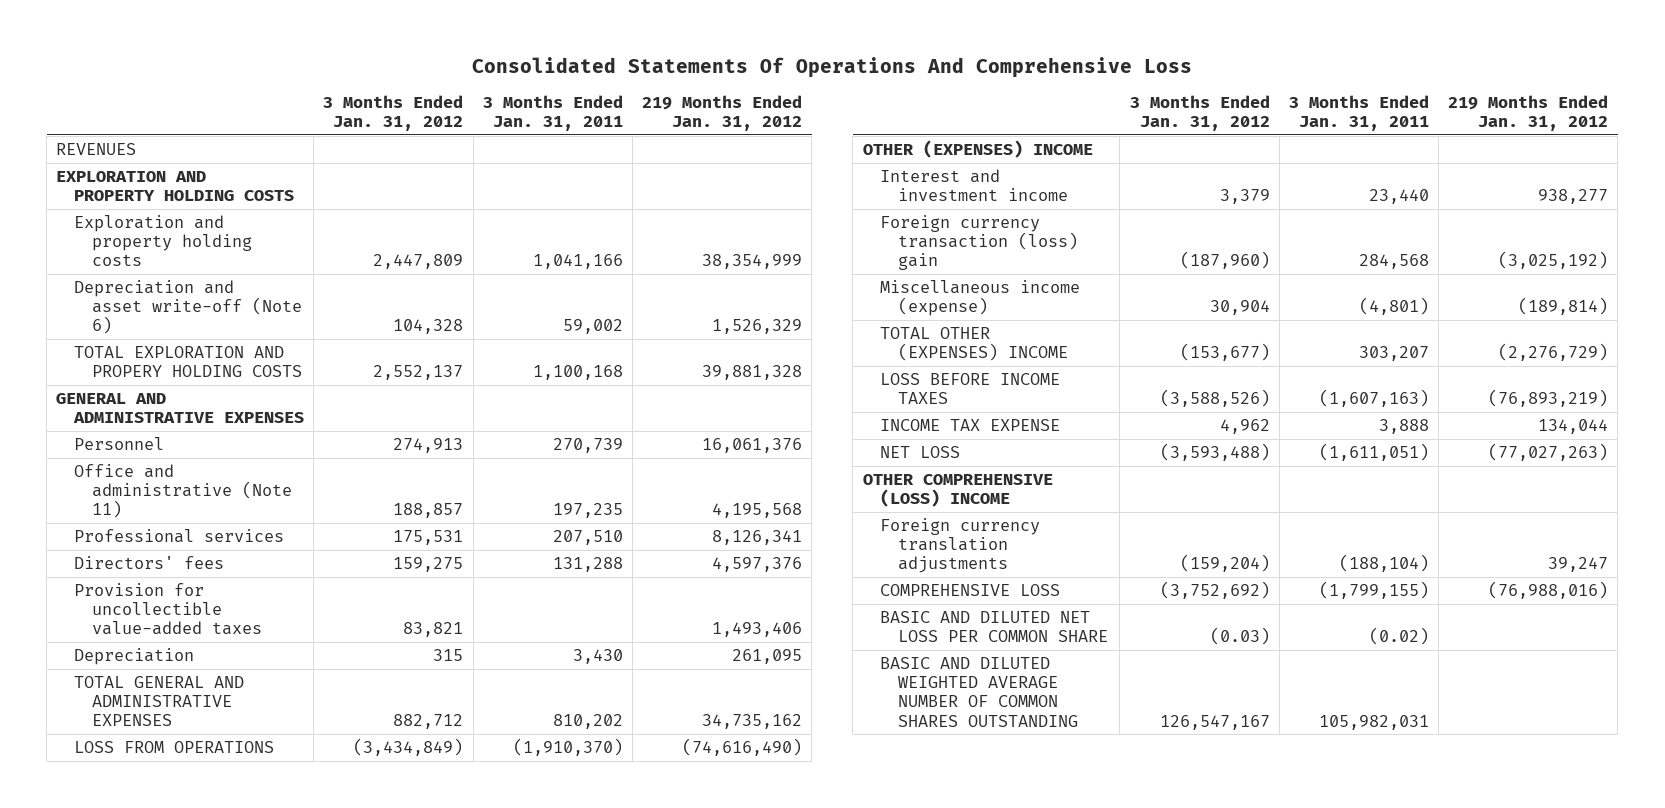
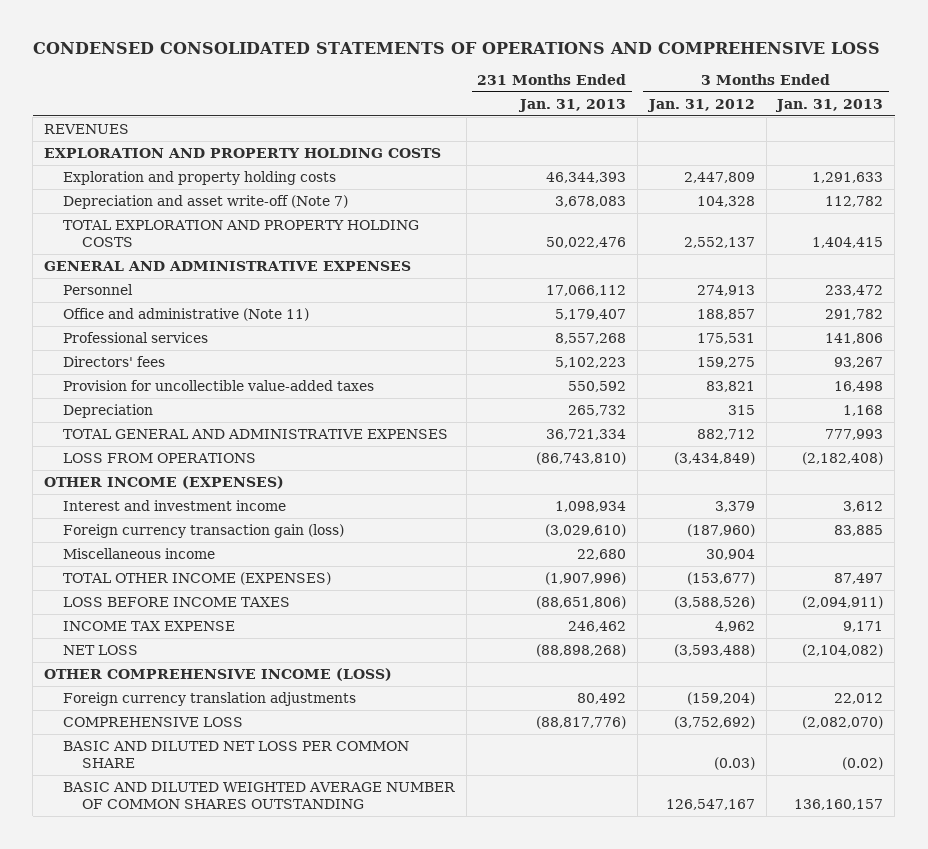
- Consolidated Statements Of Operations And Comprehensive Loss
+ CONDENSED CONSOLIDATED STATEMENTS OF OPERATIONS AND COMPREHENSIVE LOSS
- | 3 Months Ended Jan. 31, 2012 | 3 Months Ended Jan. 31, 2011 | 219 Months Ended Jan. 31, 2012
+ | 231 Months Ended Jan. 31, 2013 | 3 Months Ended Jan. 31, 2012 | 3 Months Ended Jan. 31, 2013
- Depreciation and asset write-off (Note 6) | 104,328 | 59,002 | 1,526,329
- TOTAL EXPLORATION AND PROPERY HOLDING COSTS | 2,552,137 | 1,100,168 | 39,881,328
+ Depreciation and asset write-off (Note 7) | 3,678,083 | 104,328 | 112,782
+ TOTAL EXPLORATION AND PROPERTY HOLDING COSTS | 50,022,476 | 2,552,137 | 1,404,415
- OTHER (EXPENSES) INCOME
+ OTHER INCOME (EXPENSES)
- Foreign currency transaction (loss) gain | (187,960) | 284,568 | (3,025,192)
- Miscellaneous income (expense) | 30,904 | (4,801) | (189,814)
- TOTAL OTHER (EXPENSES) INCOME | (153,677) | 303,207 | (2,276,729)
+ Foreign currency transaction gain (loss) | (3,029,610) | (187,960) | 83,885
+ Miscellaneous income | 22,680 | 30,904 |
+ TOTAL OTHER INCOME (EXPENSES) | (1,907,996) | (153,677) | 87,497
- OTHER COMPREHENSIVE (LOSS) INCOME
+ OTHER COMPREHENSIVE INCOME (LOSS)

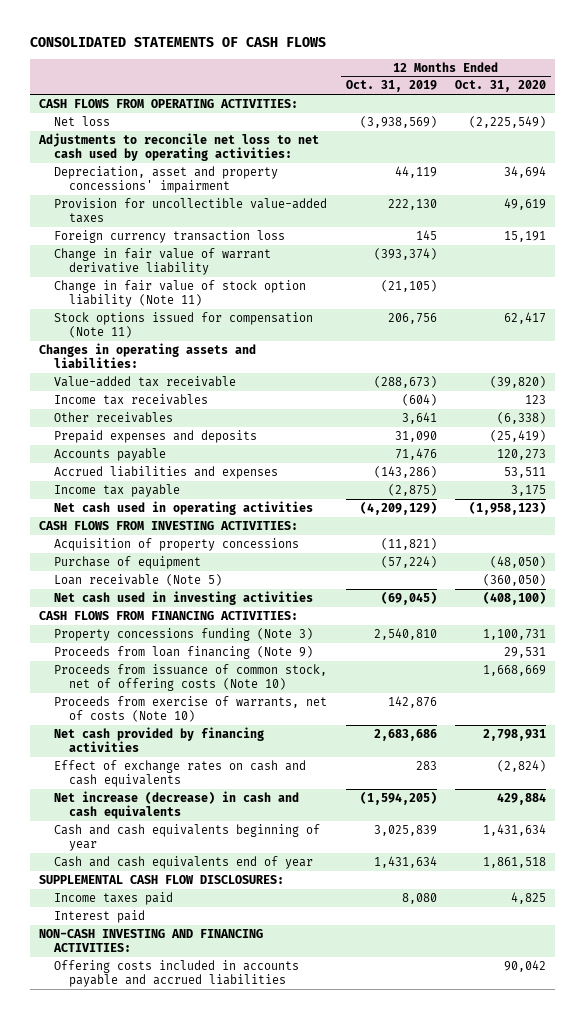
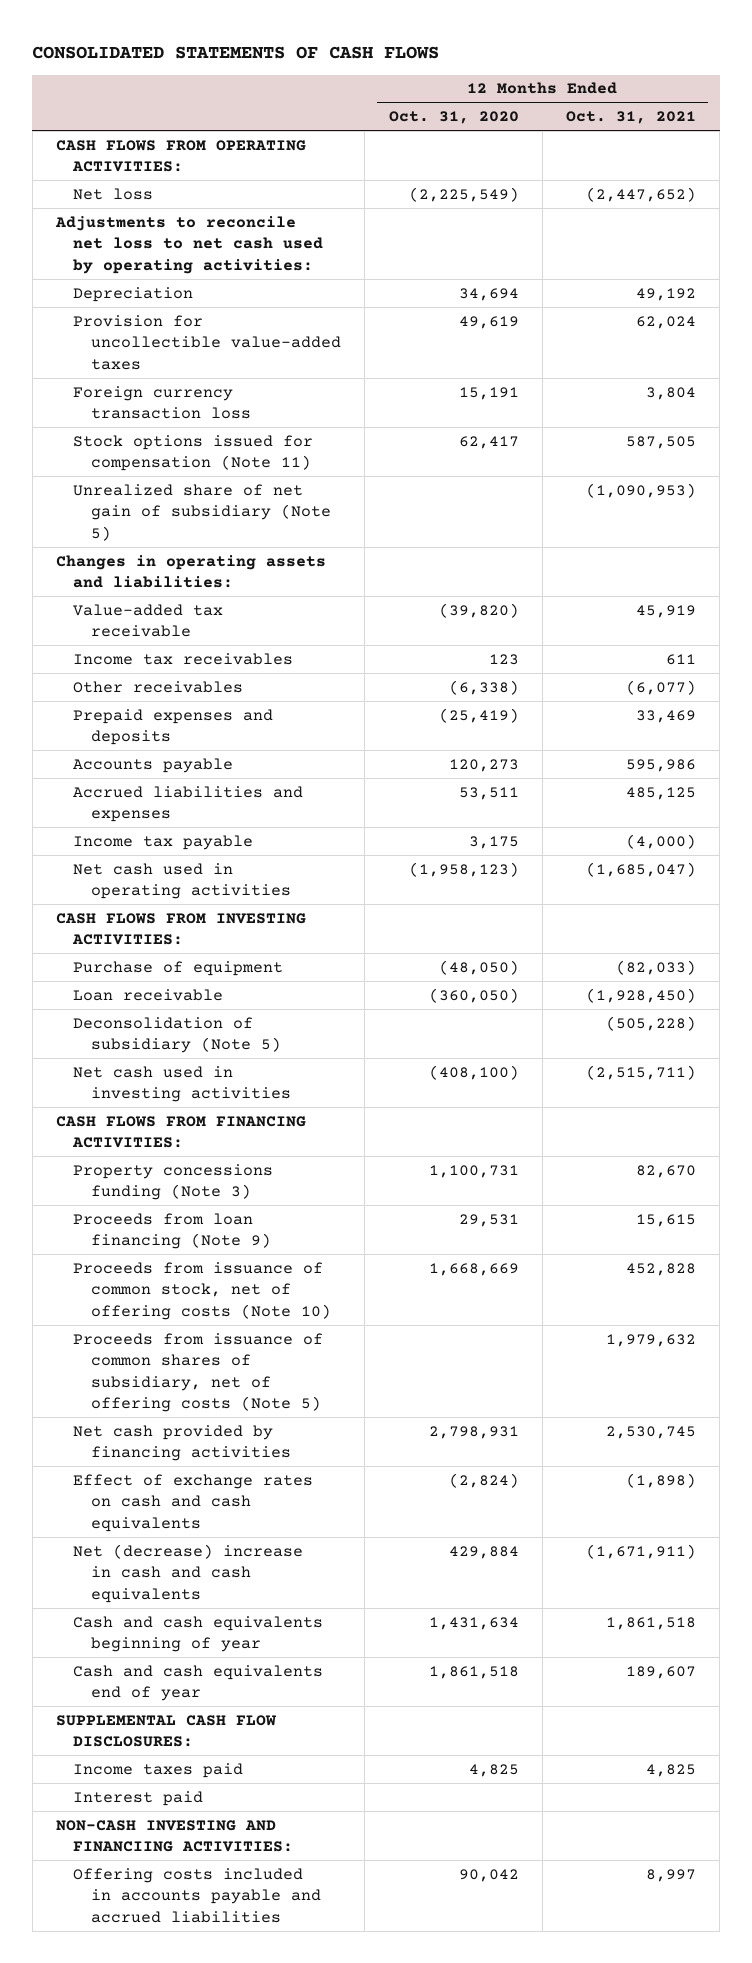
- | 12 Months Ended Oct. 31, 2019 | 12 Months Ended Oct. 31, 2020
+ | 12 Months Ended Oct. 31, 2020 | 12 Months Ended Oct. 31, 2021
- Depreciation, asset and property concessions' impairment | 44,119 | 34,694
+ Depreciation | 34,694 | 49,192
- Change in fair value of warrant derivative liability | (393,374) |
- Change in fair value of stock option liability (Note 11) | (21,105) |
+ Unrealized share of net gain of subsidiary (Note 5) | | (1,090,953)
- Acquisition of property concessions | (11,821) |
- Loan receivable (Note 5) | | (360,050)
+ Loan receivable | (360,050) | (1,928,450)
+ Deconsolidation of subsidiary (Note 5) | | (505,228)
- Proceeds from exercise of warrants, net of costs (Note 10) | 142,876 |
+ Proceeds from issuance of common shares of subsidiary, net of offering costs (Note 5) | | 1,979,632
- Net increase (decrease) in cash and cash equivalents | (1,594,205) | 429,884
+ Net (decrease) increase in cash and cash equivalents | 429,884 | (1,671,911)
- NON-CASH INVESTING AND FINANCING ACTIVITIES:
+ NON-CASH INVESTING AND FINANCIING ACTIVITIES:

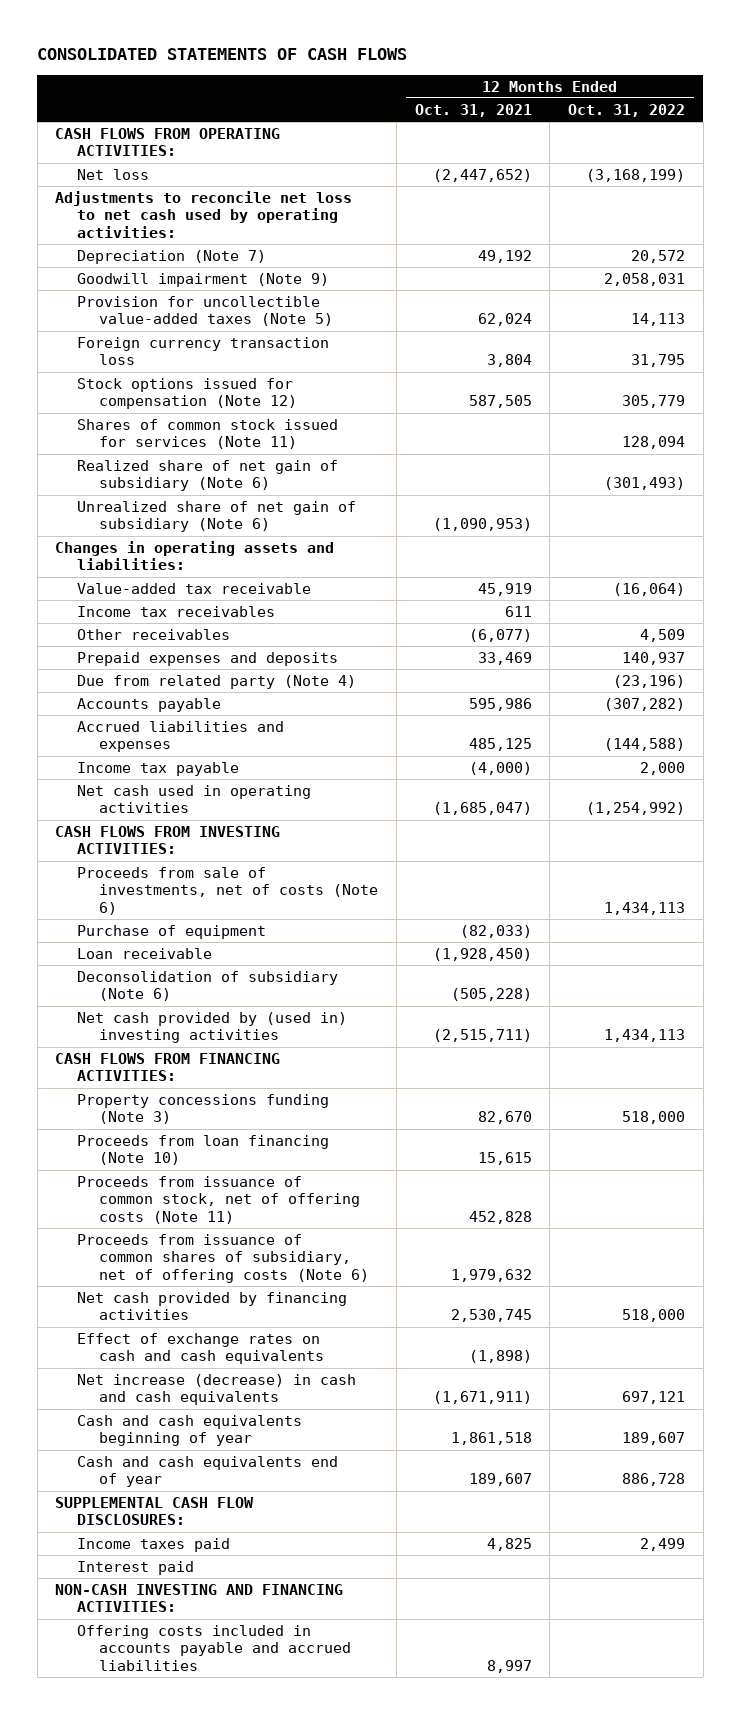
- | 12 Months Ended Oct. 31, 2020 | 12 Months Ended Oct. 31, 2021
+ | 12 Months Ended Oct. 31, 2021 | 12 Months Ended Oct. 31, 2022
- Depreciation | 34,694 | 49,192
- Provision for uncollectible value-added taxes | 49,619 | 62,024
+ Depreciation (Note 7) | 49,192 | 20,572
+ Goodwill impairment (Note 9) | | 2,058,031
+ Provision for uncollectible value-added taxes (Note 5) | 62,024 | 14,113
- Stock options issued for compensation (Note 11) | 62,417 | 587,505
- Unrealized share of net gain of subsidiary (Note 5) | | (1,090,953)
+ Stock options issued for compensation (Note 12) | 587,505 | 305,779
+ Shares of common stock issued for services (Note 11) | | 128,094
+ Realized share of net gain of subsidiary (Note 6) | | (301,493)
+ Unrealized share of net gain of subsidiary (Note 6) | (1,090,953) |
+ Due from related party (Note 4) | | (23,196)
+ Proceeds from sale of investments, net of costs (Note 6) | | 1,434,113
- Deconsolidation of subsidiary (Note 5) | | (505,228)
- Net cash used in investing activities | (408,100) | (2,515,711)
+ Deconsolidation of subsidiary (Note 6) | (505,228) |
+ Net cash provided by (used in) investing activities | (2,515,711) | 1,434,113
- Proceeds from loan financing (Note 9) | 29,531 | 15,615
- Proceeds from issuance of common stock, net of offering costs (Note 10) | 1,668,669 | 452,828
- Proceeds from issuance of common shares of subsidiary, net of offering costs (Note 5) | | 1,979,632
+ Proceeds from loan financing (Note 10) | 15,615 |
+ Proceeds from issuance of common stock, net of offering costs (Note 11) | 452,828 |
+ Proceeds from issuance of common shares of subsidiary, net of offering costs (Note 6) | 1,979,632 |
- Net (decrease) increase in cash and cash equivalents | 429,884 | (1,671,911)
+ Net increase (decrease) in cash and cash equivalents | (1,671,911) | 697,121
- NON-CASH INVESTING AND FINANCIING ACTIVITIES:
+ NON-CASH INVESTING AND FINANCING ACTIVITIES:

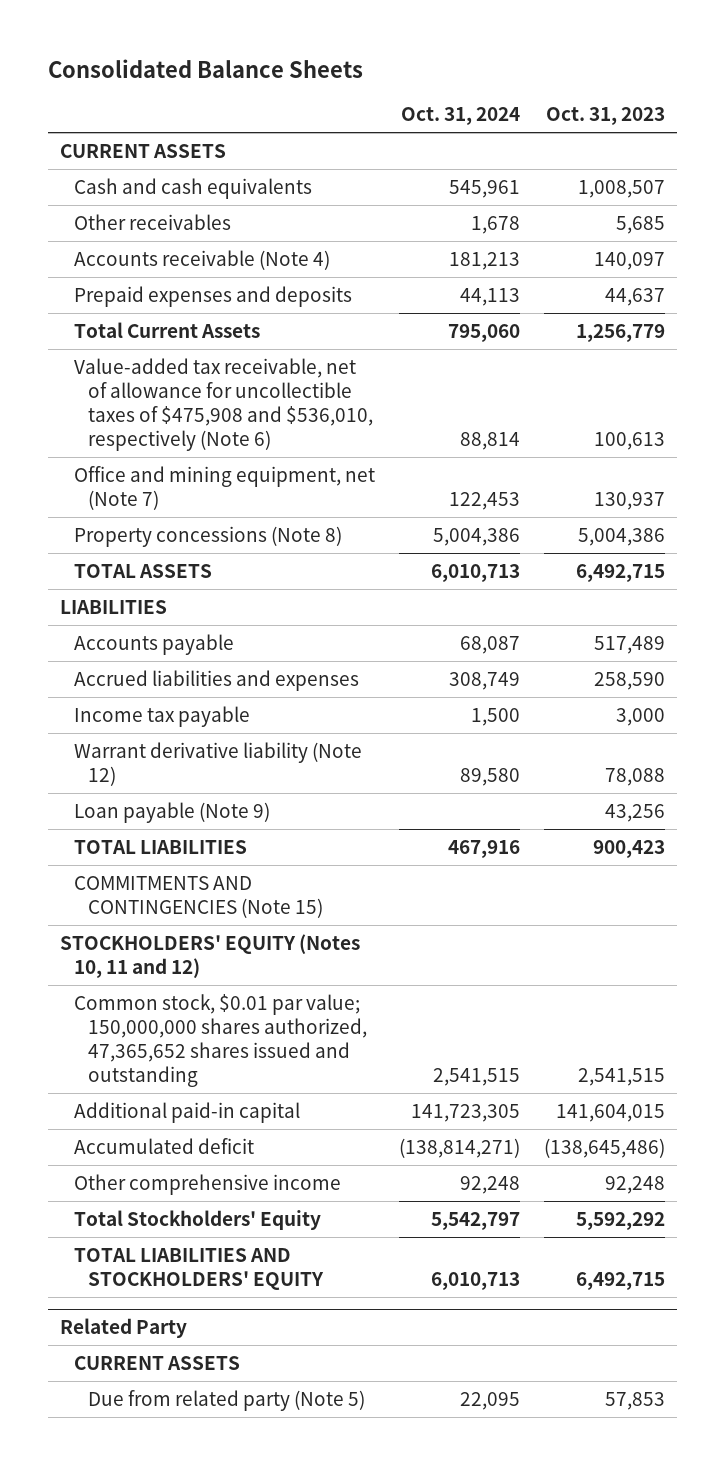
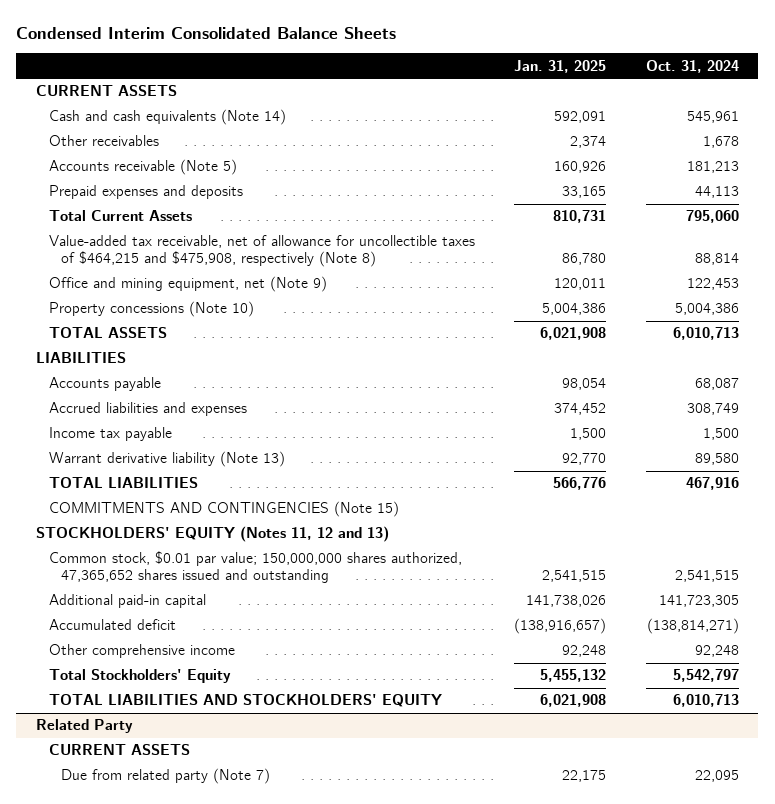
- Consolidated Balance Sheets
+ Condensed Interim Consolidated Balance Sheets
- | Oct. 31, 2024 | Oct. 31, 2023
+ | Jan. 31, 2025 | Oct. 31, 2024
- Cash and cash equivalents | 545,961 | 1,008,507
+ Cash and cash equivalents (Note 14) | 592,091 | 545,961
- Accounts receivable (Note 4) | 181,213 | 140,097
+ Accounts receivable (Note 5) | 160,926 | 181,213
- Value-added tax receivable, net of allowance for uncollectible taxes of $475,908 and $536,010, respectively (Note 6) | 88,814 | 100,613
- Office and mining equipment, net (Note 7) | 122,453 | 130,937
- Property concessions (Note 8) | 5,004,386 | 5,004,386
+ Value-added tax receivable, net of allowance for uncollectible taxes of $464,215 and $475,908, respectively (Note 8) | 86,780 | 88,814
+ Office and mining equipment, net (Note 9) | 120,011 | 122,453
+ Property concessions (Note 10) | 5,004,386 | 5,004,386
- Warrant derivative liability (Note 12) | 89,580 | 78,088
- Loan payable (Note 9) | | 43,256
+ Warrant derivative liability (Note 13) | 92,770 | 89,580
- STOCKHOLDERS' EQUITY (Notes 10, 11 and 12)
+ STOCKHOLDERS' EQUITY (Notes 11, 12 and 13)
@ Related Party
- Due from related party (Note 5) | 22,095 | 57,853
+ Due from related party (Note 7) | 22,175 | 22,095

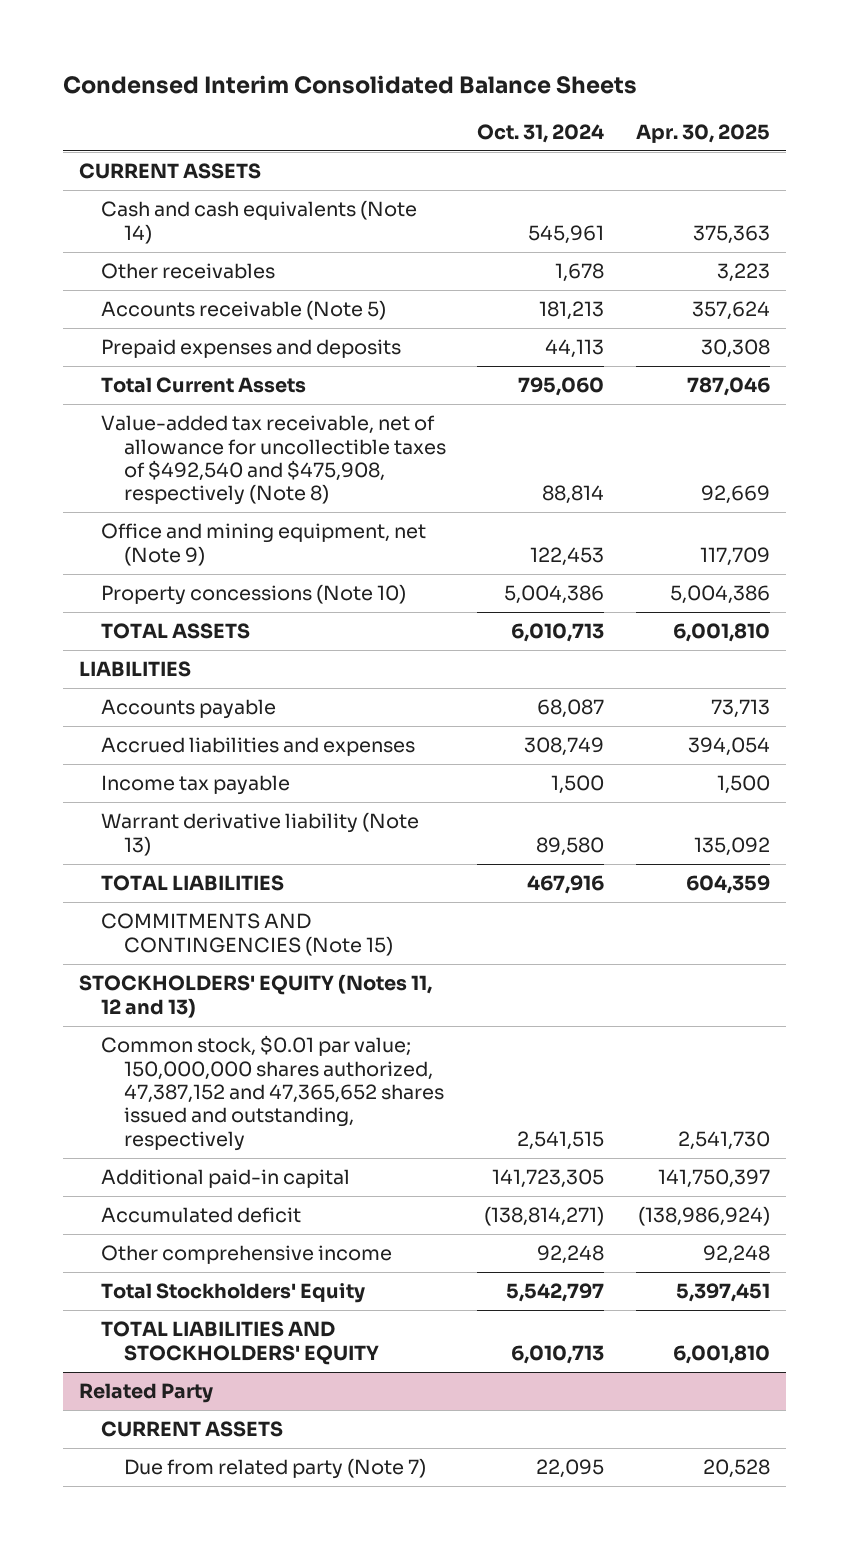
- | Jan. 31, 2025 | Oct. 31, 2024
+ | Oct. 31, 2024 | Apr. 30, 2025
- Value-added tax receivable, net of allowance for uncollectible taxes of $464,215 and $475,908, respectively (Note 8) | 86,780 | 88,814
+ Value-added tax receivable, net of allowance for uncollectible taxes of $492,540 and $475,908, respectively (Note 8) | 88,814 | 92,669
- Common stock, $0.01 par value; 150,000,000 shares authorized, 47,365,652 shares issued and outstanding | 2,541,515 | 2,541,515
+ Common stock, $0.01 par value; 150,000,000 shares authorized, 47,387,152 and 47,365,652 shares issued and outstanding, respectively | 2,541,515 | 2,541,730

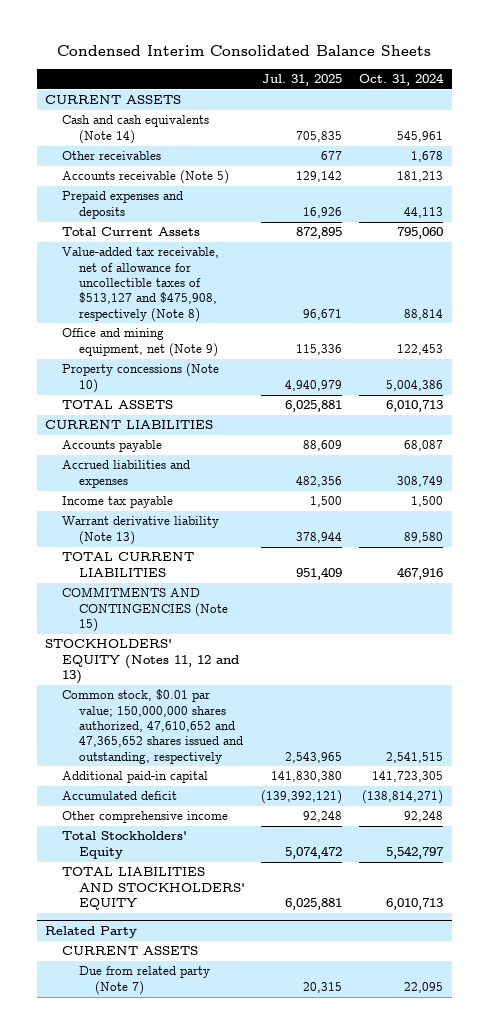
- | Oct. 31, 2024 | Apr. 30, 2025
+ | Jul. 31, 2025 | Oct. 31, 2024
- Value-added tax receivable, net of allowance for uncollectible taxes of $492,540 and $475,908, respectively (Note 8) | 88,814 | 92,669
+ Value-added tax receivable, net of allowance for uncollectible taxes of $513,127 and $475,908, respectively (Note 8) | 96,671 | 88,814
- LIABILITIES
+ CURRENT LIABILITIES
- TOTAL LIABILITIES | 467,916 | 604,359
+ TOTAL CURRENT LIABILITIES | 951,409 | 467,916
- Common stock, $0.01 par value; 150,000,000 shares authorized, 47,387,152 and 47,365,652 shares issued and outstanding, respectively | 2,541,515 | 2,541,730
+ Common stock, $0.01 par value; 150,000,000 shares authorized, 47,610,652 and 47,365,652 shares issued and outstanding, respectively | 2,543,965 | 2,541,515

